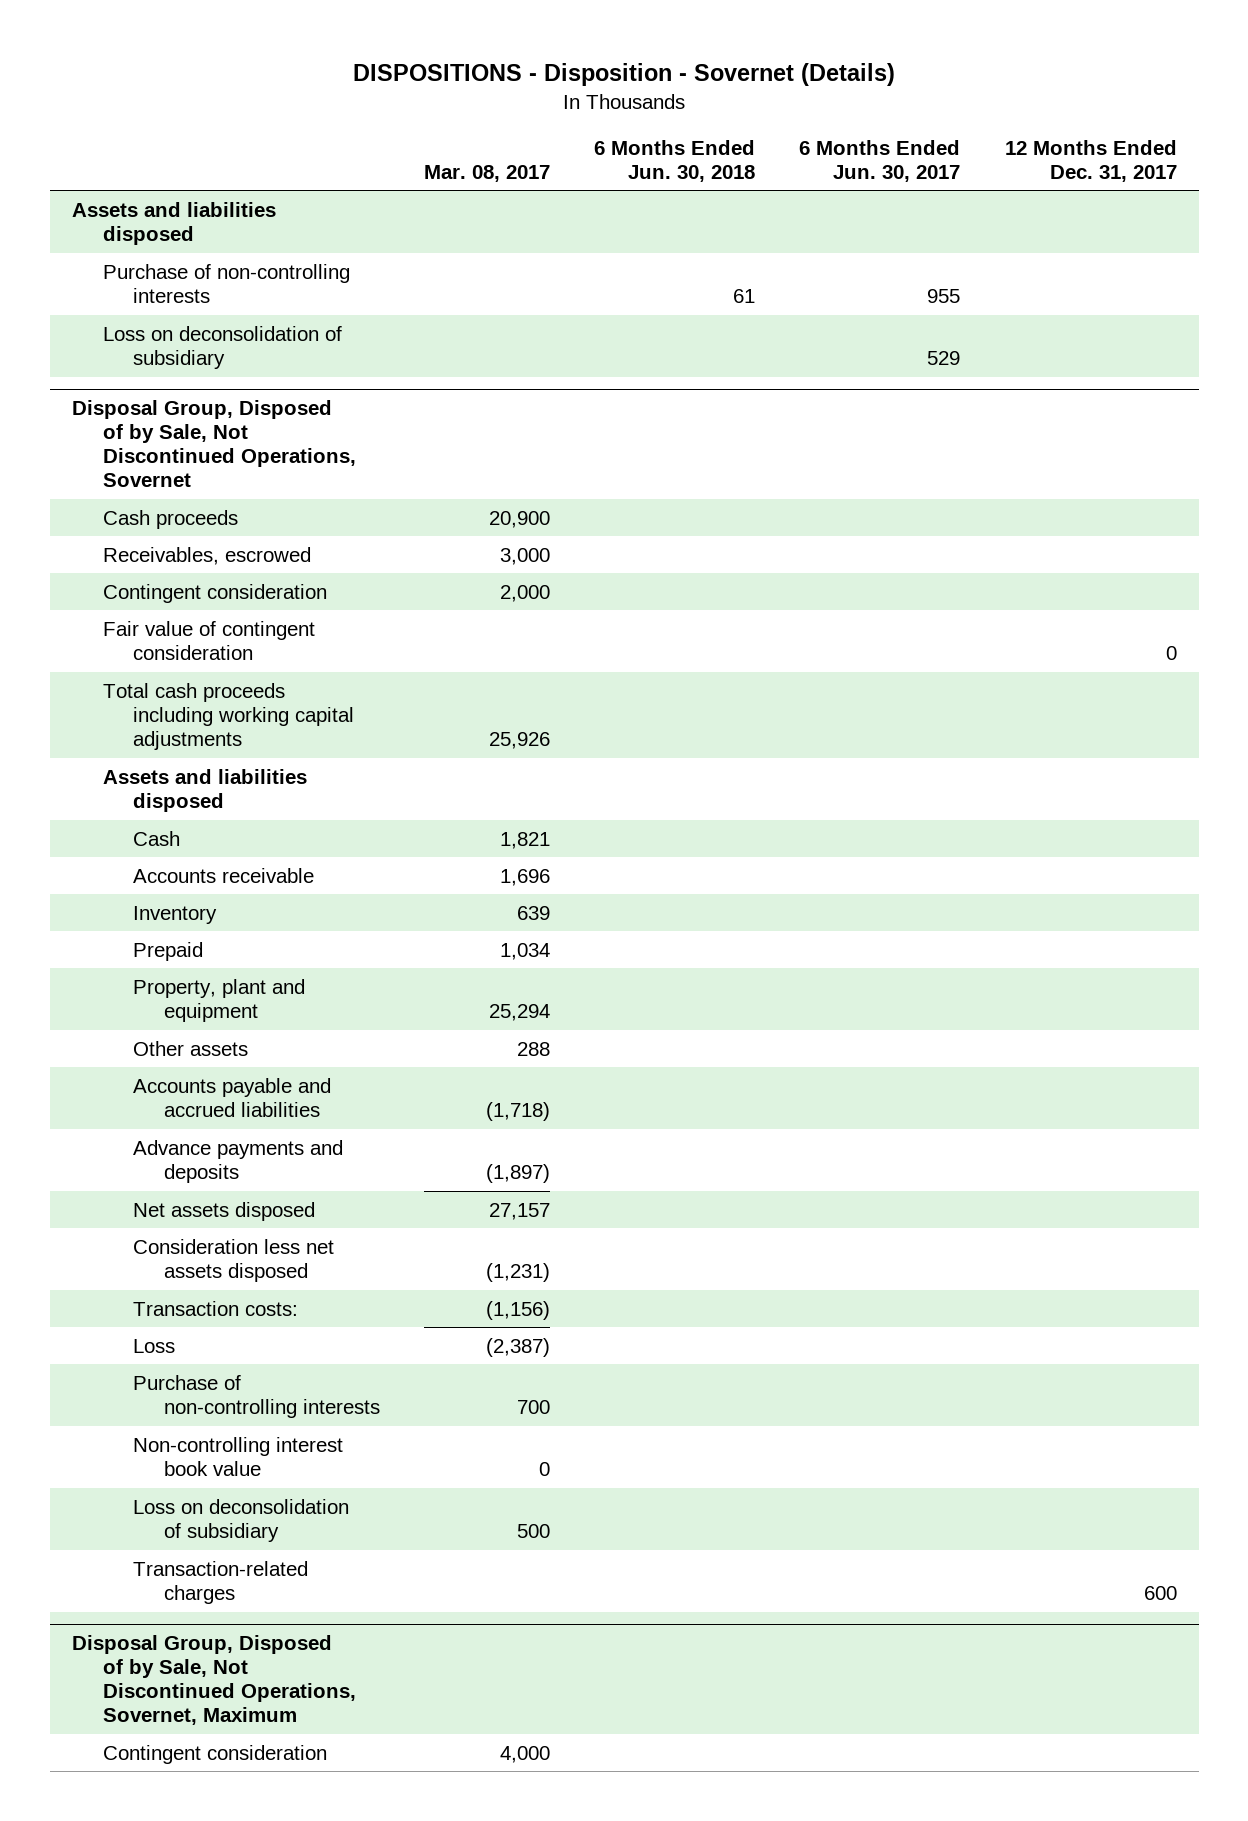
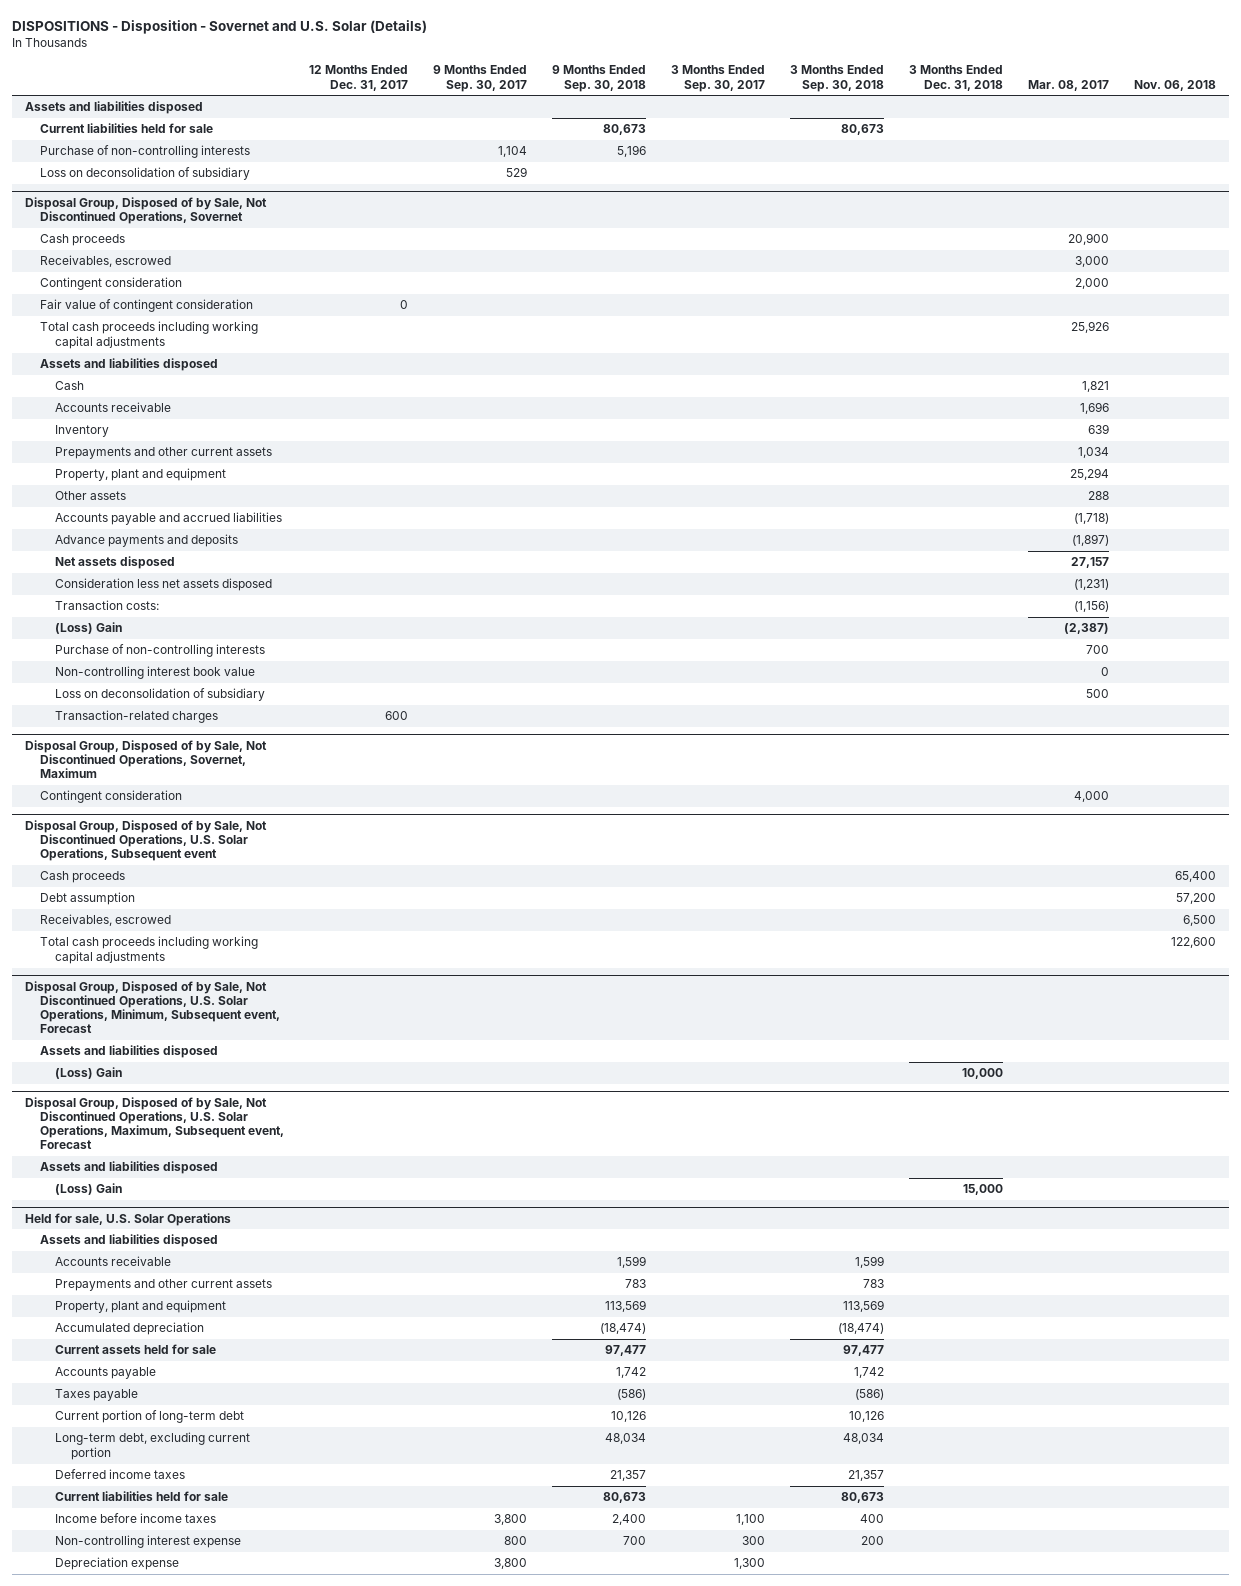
- DISPOSITIONS - Disposition - Sovernet (Details)
+ DISPOSITIONS - Disposition - Sovernet and U.S. Solar (Details)
- | Mar. 08, 2017 | 6 Months Ended Jun. 30, 2018 | 6 Months Ended Jun. 30, 2017 | 12 Months Ended Dec. 31, 2017
+ | 12 Months Ended Dec. 31, 2017 | 9 Months Ended Sep. 30, 2017 | 9 Months Ended Sep. 30, 2018 | 3 Months Ended Sep. 30, 2017 | 3 Months Ended Sep. 30, 2018 | 3 Months Ended Dec. 31, 2018 | Mar. 08, 2017 | Nov. 06, 2018
+ Current liabilities held for sale | | | 80,673 | | 80,673 | | |
@ Disposal Group, Disposed of by Sale, Not Discontinued Operations, Sovernet
- Prepaid | 1,034 | | |
+ Prepayments and other current assets | | | | | | | 1,034 |
- Loss | (2,387) | | |
+ (Loss) Gain | | | | | | | (2,387) |
+ Disposal Group, Disposed of by Sale, Not Discontinued Operations, U.S. Solar Operations, Subsequent event
+ Cash proceeds | | | | | | | | 65,400
+ Debt assumption | | | | | | | | 57,200
+ Receivables, escrowed | | | | | | | | 6,500
+ Total cash proceeds including working capital adjustments | | | | | | | | 122,600
+ Disposal Group, Disposed of by Sale, Not Discontinued Operations, U.S. Solar Operations, Minimum, Subsequent event, Forecast
+ Assets and liabilities disposed
+ (Loss) Gain | | | | | | 10,000 | |
+ Disposal Group, Disposed of by Sale, Not Discontinued Operations, U.S. Solar Operations, Maximum, Subsequent event, Forecast
+ Assets and liabilities disposed
+ (Loss) Gain | | | | | | 15,000 | |
+ Held for sale, U.S. Solar Operations
+ Assets and liabilities disposed
+ Accounts receivable | | | 1,599 | | 1,599 | | |
+ Prepayments and other current assets | | | 783 | | 783 | | |
+ Property, plant and equipment | | | 113,569 | | 113,569 | | |
+ Accumulated depreciation | | | (18,474) | | (18,474) | | |
+ Current assets held for sale | | | 97,477 | | 97,477 | | |
+ Accounts payable | | | 1,742 | | 1,742 | | |
+ Taxes payable | | | (586) | | (586) | | |
+ Current portion of long-term debt | | | 10,126 | | 10,126 | | |
+ Long-term debt, excluding current portion | | | 48,034 | | 48,034 | | |
+ Deferred income taxes | | | 21,357 | | 21,357 | | |
+ Current liabilities held for sale | | | 80,673 | | 80,673 | | |
+ Income before income taxes | | 3,800 | 2,400 | 1,100 | 400 | | |
+ Non-controlling interest expense | | 800 | 700 | 300 | 200 | | |
+ Depreciation expense | | 3,800 | | 1,300 | | | |

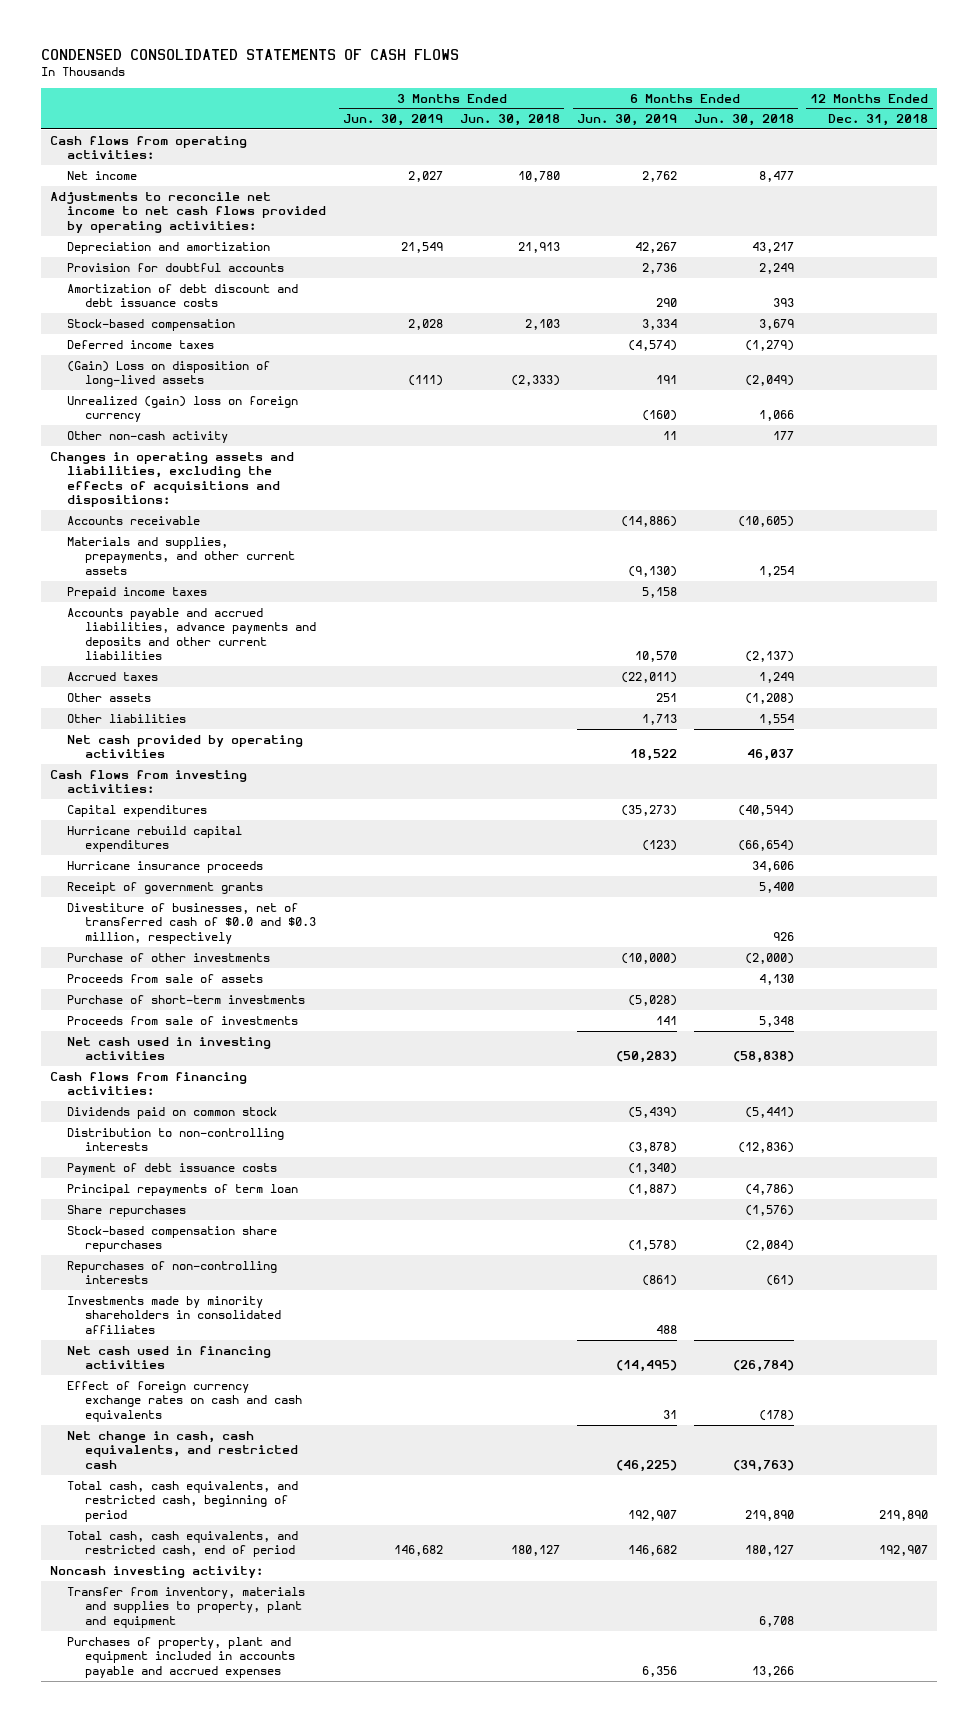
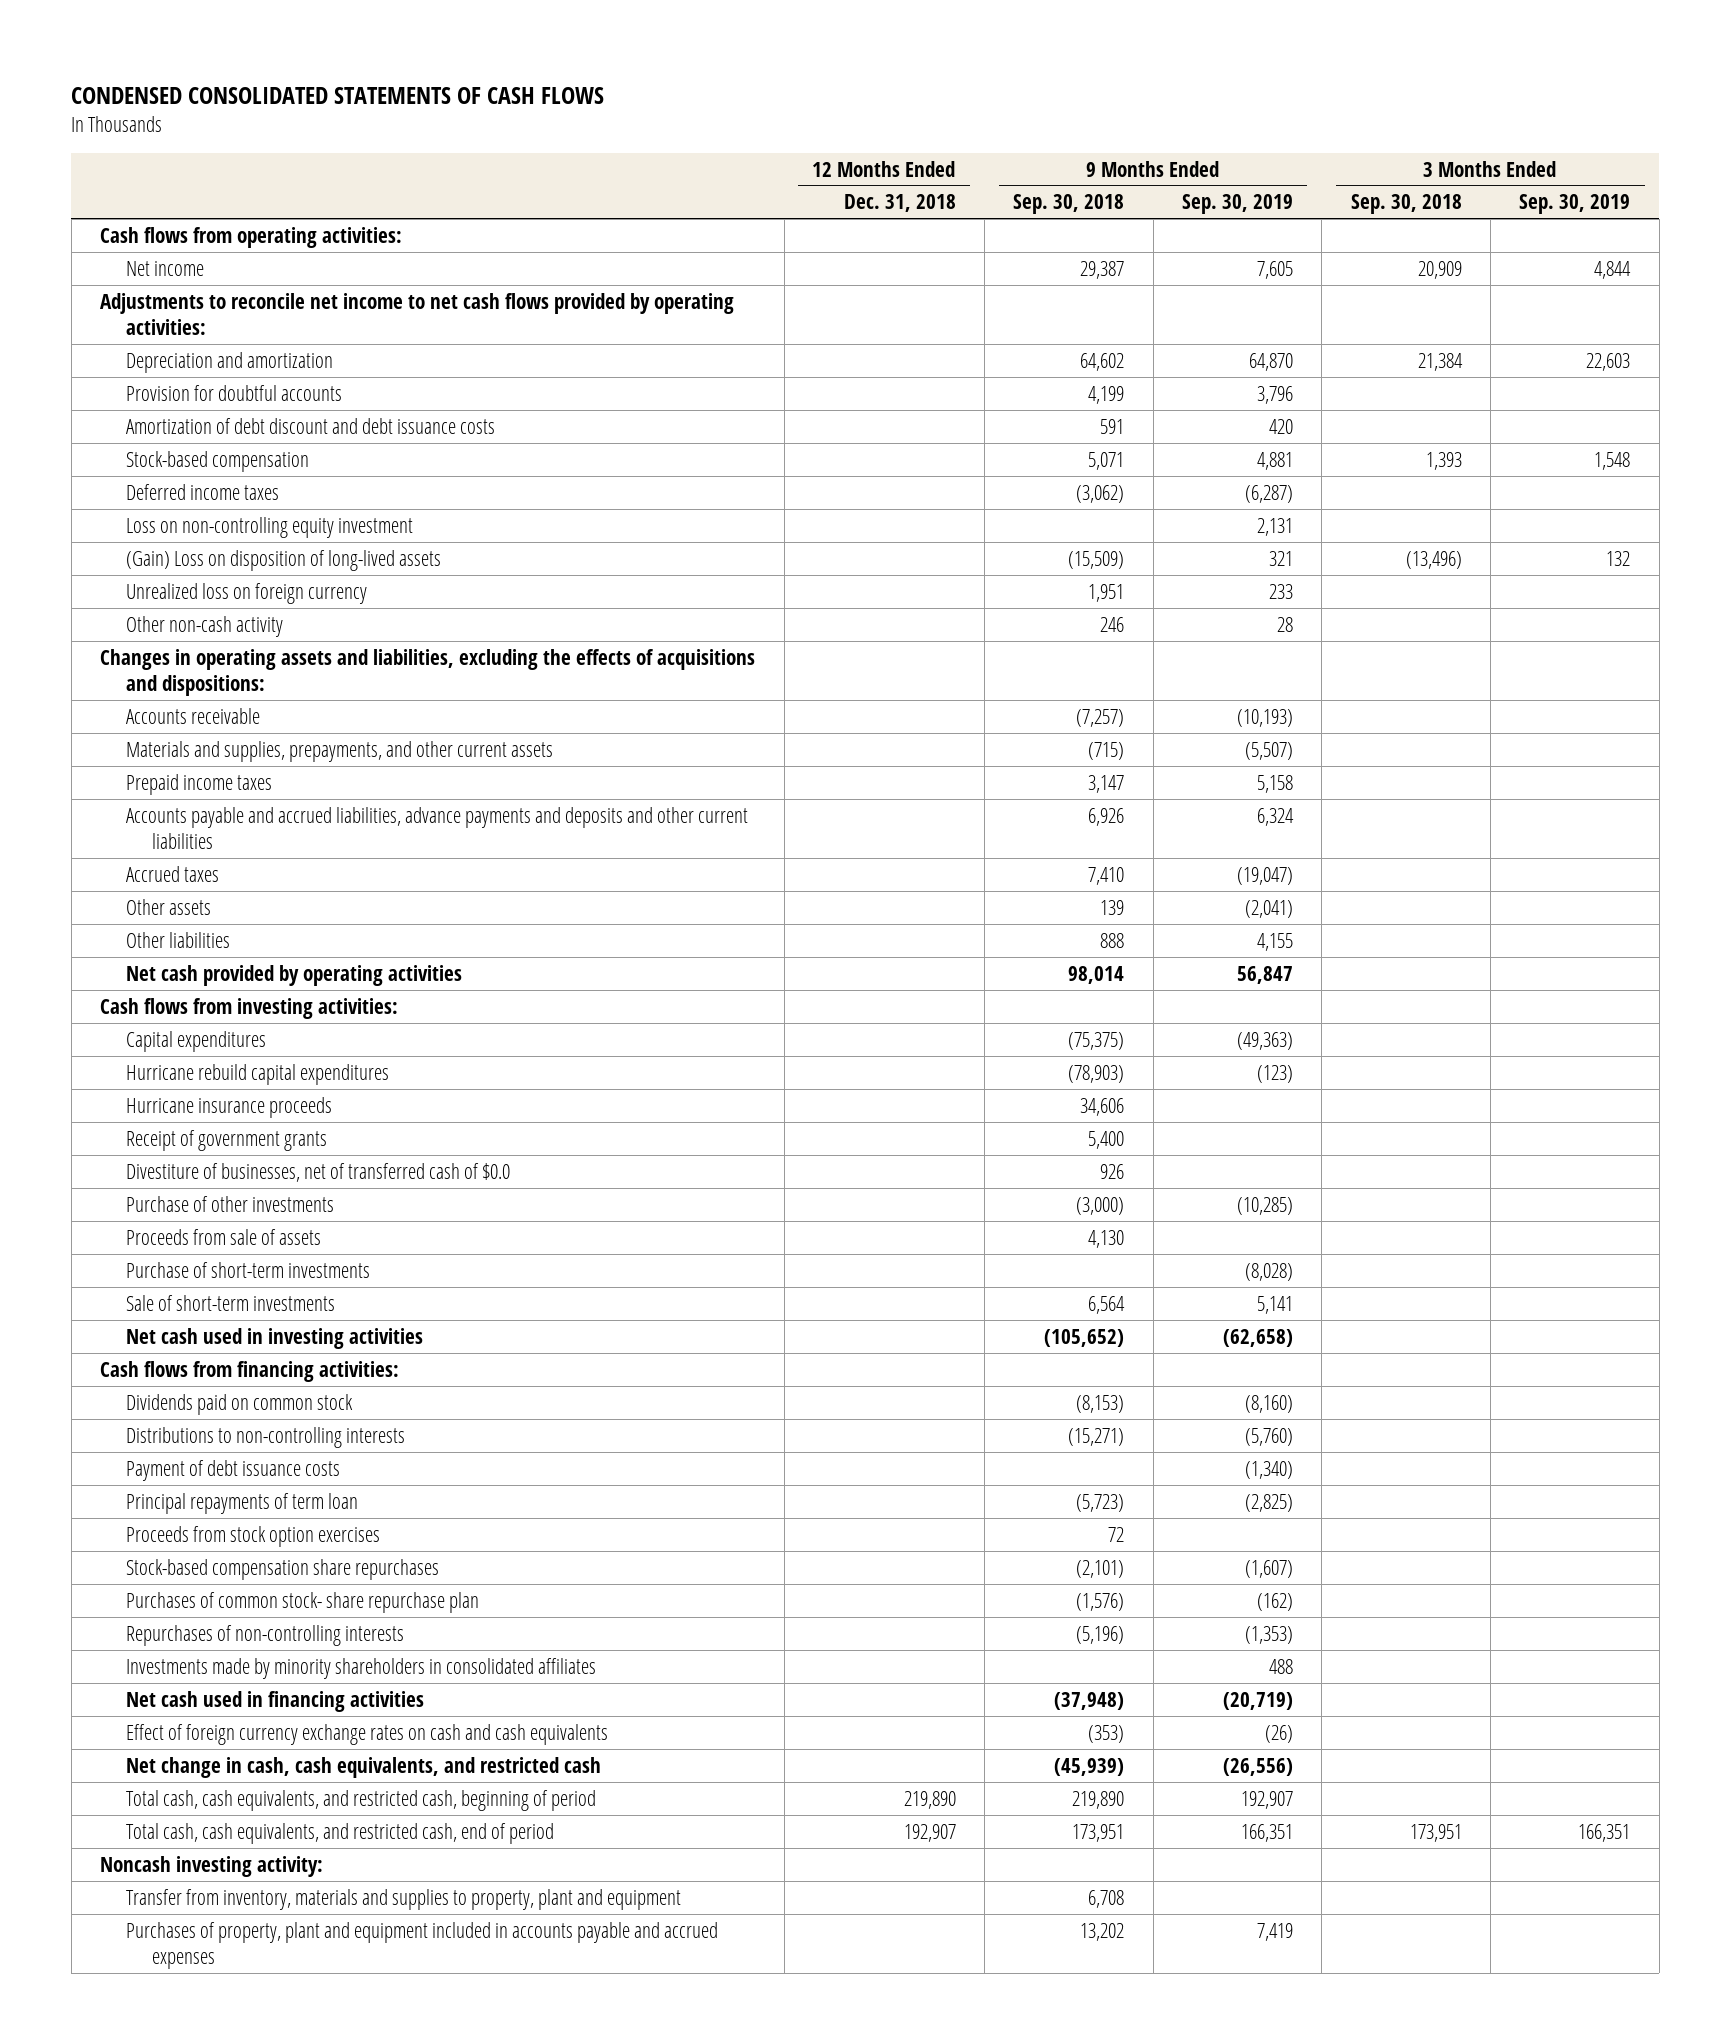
- | 3 Months Ended Jun. 30, 2019 | 3 Months Ended Jun. 30, 2018 | 6 Months Ended Jun. 30, 2019 | 6 Months Ended Jun. 30, 2018 | 12 Months Ended Dec. 31, 2018
+ | 12 Months Ended Dec. 31, 2018 | 9 Months Ended Sep. 30, 2018 | 9 Months Ended Sep. 30, 2019 | 3 Months Ended Sep. 30, 2018 | 3 Months Ended Sep. 30, 2019
+ Loss on non-controlling equity investment | | | 2,131 | |
- Unrealized (gain) loss on foreign currency | | | (160) | 1,066 |
+ Unrealized loss on foreign currency | | 1,951 | 233 | |
- Divestiture of businesses, net of transferred cash of $0.0 and $0.3 million, respectively | | | | 926 |
+ Divestiture of businesses, net of transferred cash of $0.0 | | 926 | | |
- Proceeds from sale of investments | | | 141 | 5,348 |
+ Sale of short-term investments | | 6,564 | 5,141 | |
- Distribution to non-controlling interests | | | (3,878) | (12,836) |
+ Distributions to non-controlling interests | | (15,271) | (5,760) | |
- Share repurchases | | | | (1,576) |
+ Proceeds from stock option exercises | | 72 | | |
+ Purchases of common stock- share repurchase plan | | (1,576) | (162) | |

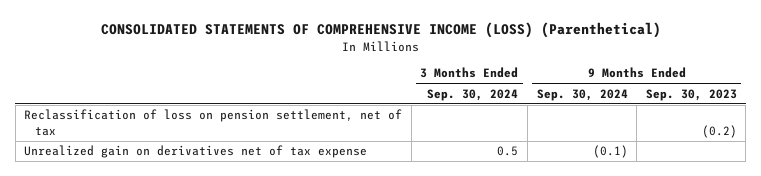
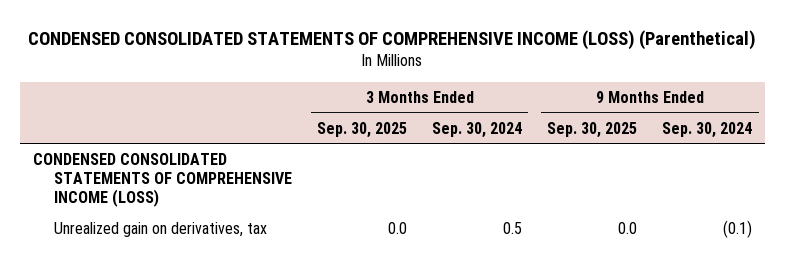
- CONSOLIDATED STATEMENTS OF COMPREHENSIVE INCOME (LOSS) (Parenthetical)
+ CONDENSED CONSOLIDATED STATEMENTS OF COMPREHENSIVE INCOME (LOSS) (Parenthetical)
- | 3 Months Ended Sep. 30, 2024 | 9 Months Ended Sep. 30, 2024 | 9 Months Ended Sep. 30, 2023
+ | 3 Months Ended Sep. 30, 2025 | 3 Months Ended Sep. 30, 2024 | 9 Months Ended Sep. 30, 2025 | 9 Months Ended Sep. 30, 2024
- Reclassification of loss on pension settlement, net of tax | | | (0.2)
- Unrealized gain on derivatives net of tax expense | 0.5 | (0.1) |
+ CONDENSED CONSOLIDATED STATEMENTS OF COMPREHENSIVE INCOME (LOSS)
+ Unrealized gain on derivatives, tax | 0.0 | 0.5 | 0.0 | (0.1)

